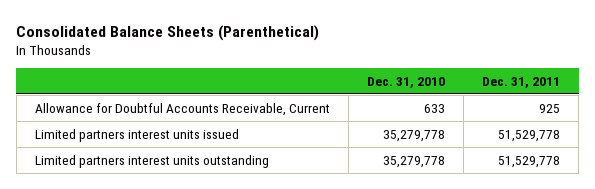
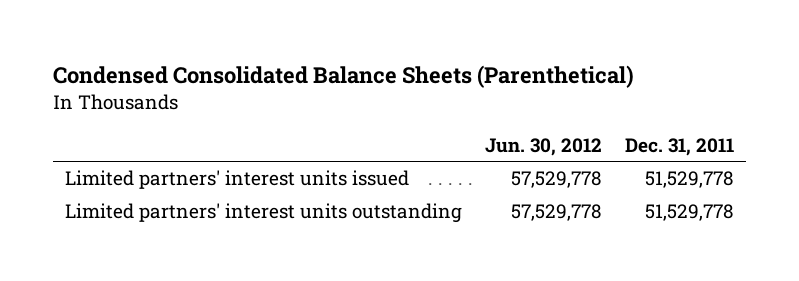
- Consolidated Balance Sheets (Parenthetical)
+ Condensed Consolidated Balance Sheets (Parenthetical)
- | Dec. 31, 2010 | Dec. 31, 2011
+ | Jun. 30, 2012 | Dec. 31, 2011
- Allowance for Doubtful Accounts Receivable, Current | 633 | 925
- Limited partners interest units issued | 35,279,778 | 51,529,778
- Limited partners interest units outstanding | 35,279,778 | 51,529,778
+ Limited partners' interest units issued | 57,529,778 | 51,529,778
+ Limited partners' interest units outstanding | 57,529,778 | 51,529,778

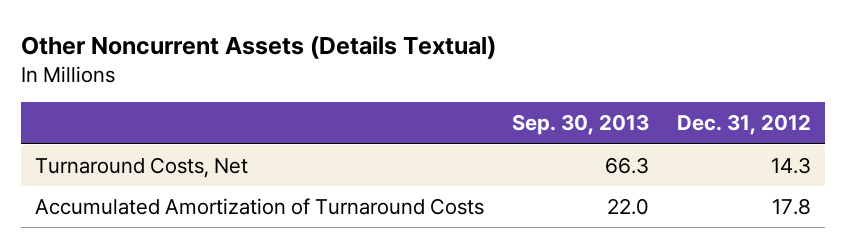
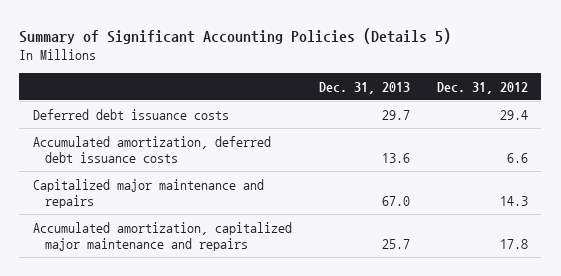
- Other Noncurrent Assets (Details Textual)
+ Summary of Significant Accounting Policies (Details 5)
- | Sep. 30, 2013 | Dec. 31, 2012
+ | Dec. 31, 2013 | Dec. 31, 2012
- Turnaround Costs, Net | 66.3 | 14.3
- Accumulated Amortization of Turnaround Costs | 22.0 | 17.8
+ Deferred debt issuance costs | 29.7 | 29.4
+ Accumulated amortization, deferred debt issuance costs | 13.6 | 6.6
+ Capitalized major maintenance and repairs | 67.0 | 14.3
+ Accumulated amortization, capitalized major maintenance and repairs | 25.7 | 17.8

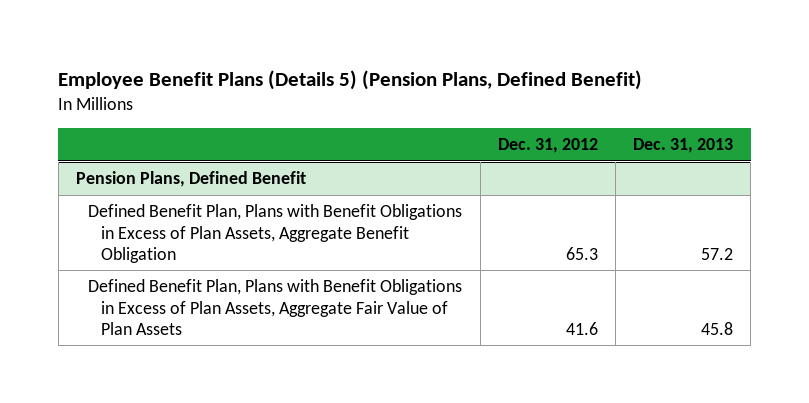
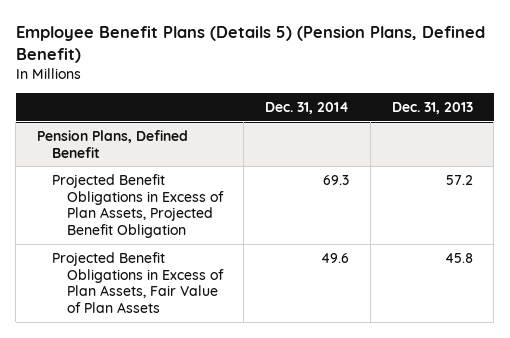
- | Dec. 31, 2012 | Dec. 31, 2013
+ | Dec. 31, 2014 | Dec. 31, 2013
@ Pension Plans, Defined Benefit
- Defined Benefit Plan, Plans with Benefit Obligations in Excess of Plan Assets, Aggregate Benefit Obligation | 65.3 | 57.2
- Defined Benefit Plan, Plans with Benefit Obligations in Excess of Plan Assets, Aggregate Fair Value of Plan Assets | 41.6 | 45.8
+ Projected Benefit Obligations in Excess of Plan Assets, Projected Benefit Obligation | 69.3 | 57.2
+ Projected Benefit Obligations in Excess of Plan Assets, Fair Value of Plan Assets | 49.6 | 45.8

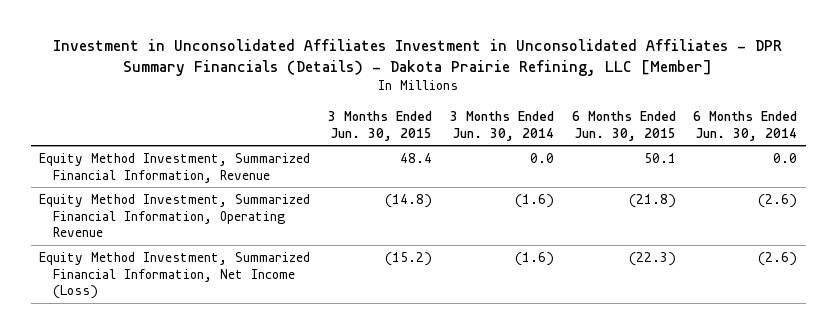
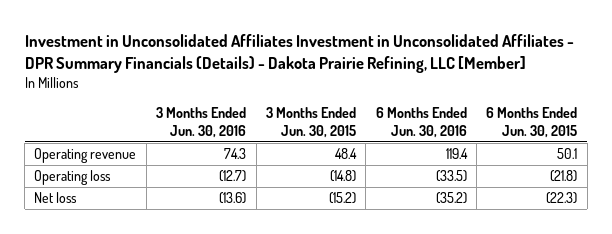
- | 3 Months Ended Jun. 30, 2015 | 3 Months Ended Jun. 30, 2014 | 6 Months Ended Jun. 30, 2015 | 6 Months Ended Jun. 30, 2014
+ | 3 Months Ended Jun. 30, 2016 | 3 Months Ended Jun. 30, 2015 | 6 Months Ended Jun. 30, 2016 | 6 Months Ended Jun. 30, 2015
- Equity Method Investment, Summarized Financial Information, Revenue | 48.4 | 0.0 | 50.1 | 0.0
- Equity Method Investment, Summarized Financial Information, Operating Revenue | (14.8) | (1.6) | (21.8) | (2.6)
- Equity Method Investment, Summarized Financial Information, Net Income (Loss) | (15.2) | (1.6) | (22.3) | (2.6)
+ Operating revenue | 74.3 | 48.4 | 119.4 | 50.1
+ Operating loss | (12.7) | (14.8) | (33.5) | (21.8)
+ Net loss | (13.6) | (15.2) | (35.2) | (22.3)

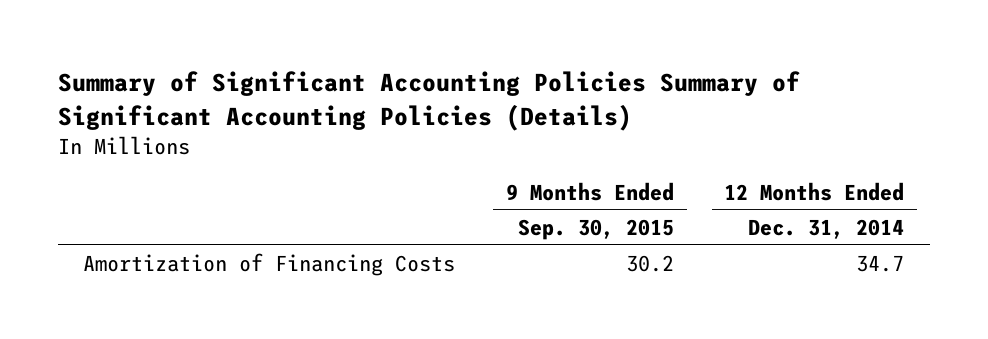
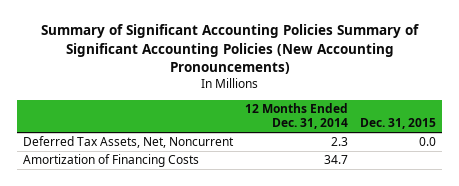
- Summary of Significant Accounting Policies Summary of Significant Accounting Policies (Details)
+ Summary of Significant Accounting Policies Summary of Significant Accounting Policies (New Accounting Pronouncements)
- | 9 Months Ended Sep. 30, 2015 | 12 Months Ended Dec. 31, 2014
+ | 12 Months Ended Dec. 31, 2014 | Dec. 31, 2015
+ Deferred Tax Assets, Net, Noncurrent | 2.3 | 0.0

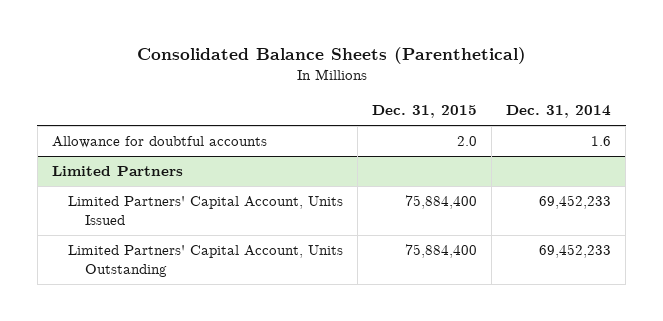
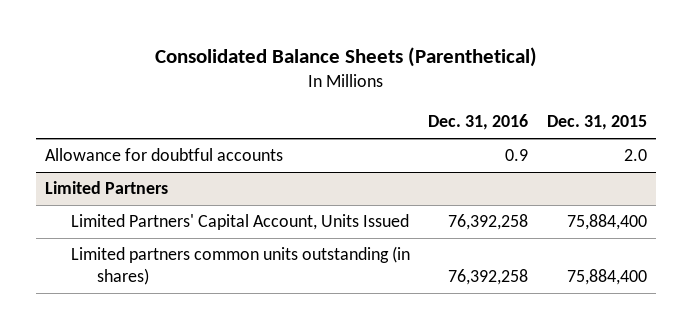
- | Dec. 31, 2015 | Dec. 31, 2014
+ | Dec. 31, 2016 | Dec. 31, 2015
@ Limited Partners
- Limited Partners' Capital Account, Units Outstanding | 75,884,400 | 69,452,233
+ Limited partners common units outstanding (in shares) | 76,392,258 | 75,884,400

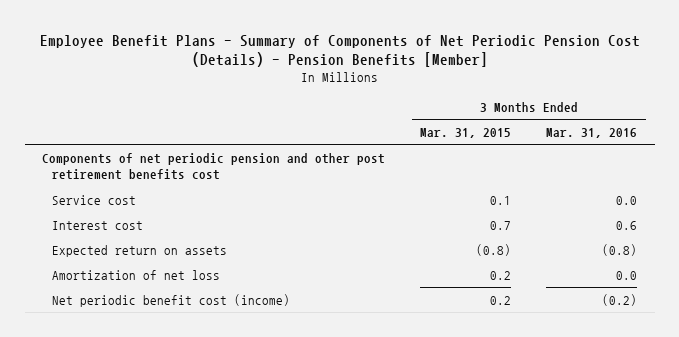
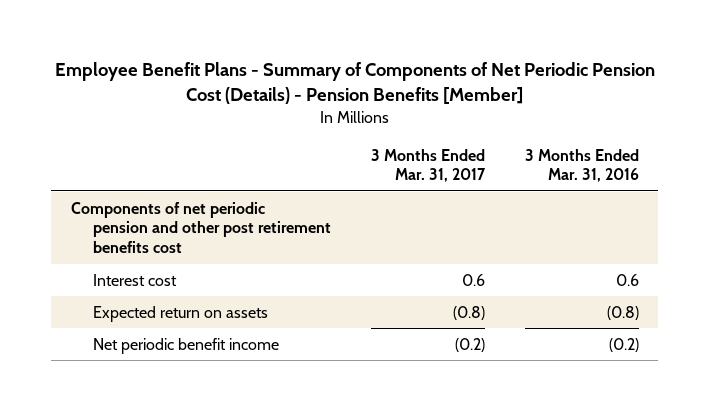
- | 3 Months Ended Mar. 31, 2015 | 3 Months Ended Mar. 31, 2016
+ | 3 Months Ended Mar. 31, 2017 | 3 Months Ended Mar. 31, 2016
- Service cost | 0.1 | 0.0
- Amortization of net loss | 0.2 | 0.0
- Net periodic benefit cost (income) | 0.2 | (0.2)
+ Net periodic benefit income | (0.2) | (0.2)

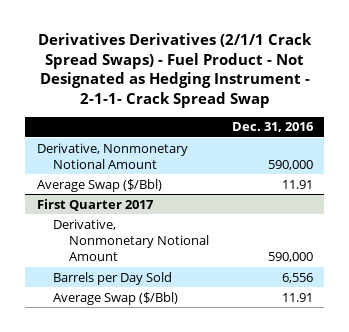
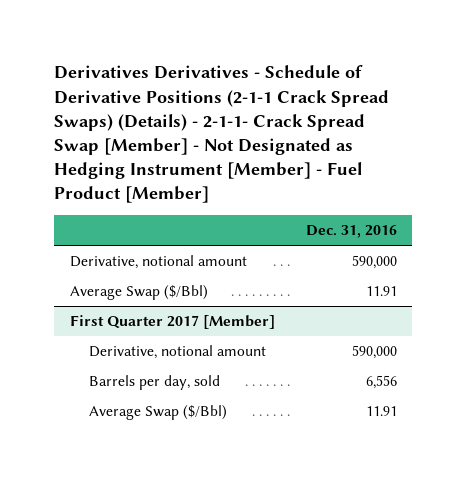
- Derivatives Derivatives (2/1/1 Crack Spread Swaps) - Fuel Product - Not Designated as Hedging Instrument - 2-1-1- Crack Spread Swap
+ Derivatives Derivatives - Schedule of Derivative Positions (2-1-1 Crack Spread Swaps) (Details) - 2-1-1- Crack Spread Swap [Member] - Not Designated as Hedging Instrument [Member] - Fuel Product [Member]
- Derivative, Nonmonetary Notional Amount | 590,000
+ Derivative, notional amount | 590,000
- First Quarter 2017
- Derivative, Nonmonetary Notional Amount | 590,000
- Barrels per Day Sold | 6,556
+ First Quarter 2017 [Member]
+ Derivative, notional amount | 590,000
+ Barrels per day, sold | 6,556

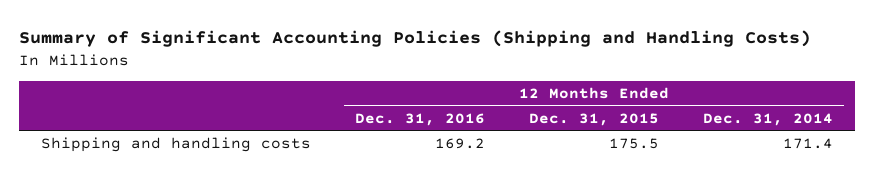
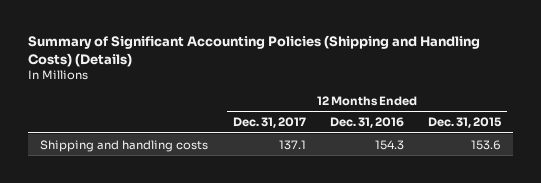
- Summary of Significant Accounting Policies (Shipping and Handling Costs)
+ Summary of Significant Accounting Policies (Shipping and Handling Costs) (Details)
- | 12 Months Ended Dec. 31, 2016 | 12 Months Ended Dec. 31, 2015 | 12 Months Ended Dec. 31, 2014
+ | 12 Months Ended Dec. 31, 2017 | 12 Months Ended Dec. 31, 2016 | 12 Months Ended Dec. 31, 2015
- Shipping and handling costs | 169.2 | 175.5 | 171.4
+ Shipping and handling costs | 137.1 | 154.3 | 153.6

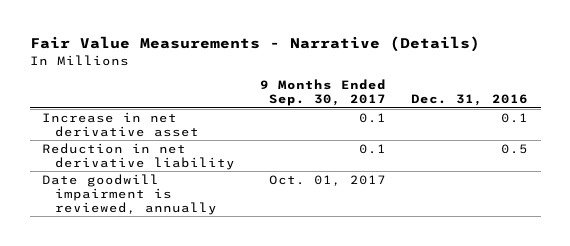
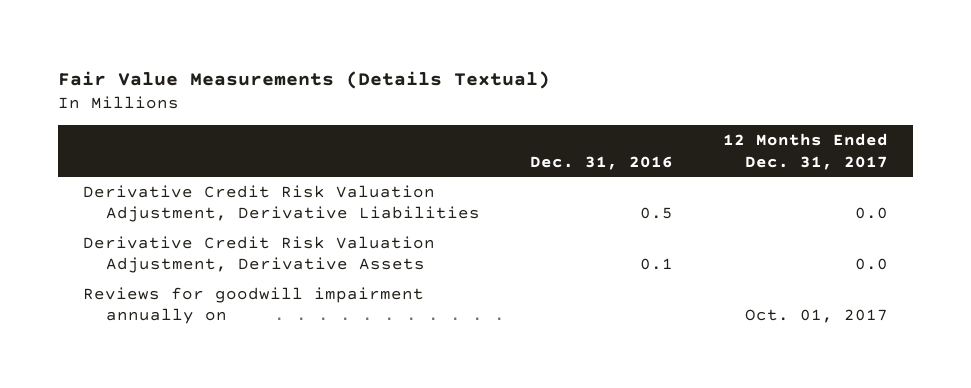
- Fair Value Measurements - Narrative (Details)
+ Fair Value Measurements (Details Textual)
- | 9 Months Ended Sep. 30, 2017 | Dec. 31, 2016
+ | Dec. 31, 2016 | 12 Months Ended Dec. 31, 2017
- Increase in net derivative asset | 0.1 | 0.1
- Reduction in net derivative liability | 0.1 | 0.5
- Date goodwill impairment is reviewed, annually | Oct. 01, 2017 |
+ Derivative Credit Risk Valuation Adjustment, Derivative Liabilities | 0.5 | 0.0
+ Derivative Credit Risk Valuation Adjustment, Derivative Assets | 0.1 | 0.0
+ Reviews for goodwill impairment annually on | | Oct. 01, 2017

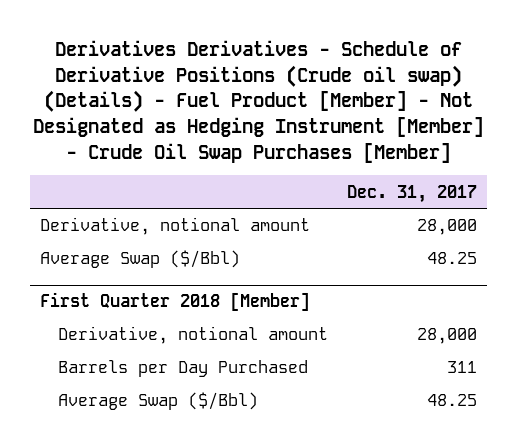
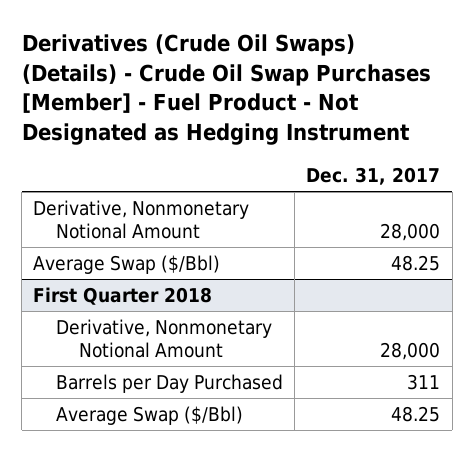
- Derivatives Derivatives - Schedule of Derivative Positions (Crude oil swap) (Details) - Fuel Product [Member] - Not Designated as Hedging Instrument [Member] - Crude Oil Swap Purchases [Member]
+ Derivatives (Crude Oil Swaps) (Details) - Crude Oil Swap Purchases [Member] - Fuel Product - Not Designated as Hedging Instrument
- Derivative, notional amount | 28,000
+ Derivative, Nonmonetary Notional Amount | 28,000
- First Quarter 2018 [Member]
- Derivative, notional amount | 28,000
+ First Quarter 2018
+ Derivative, Nonmonetary Notional Amount | 28,000

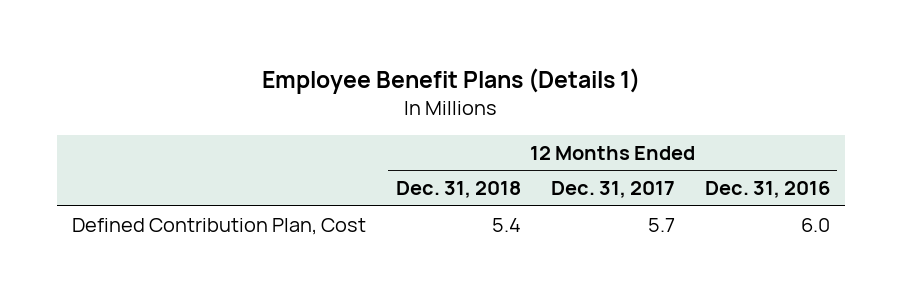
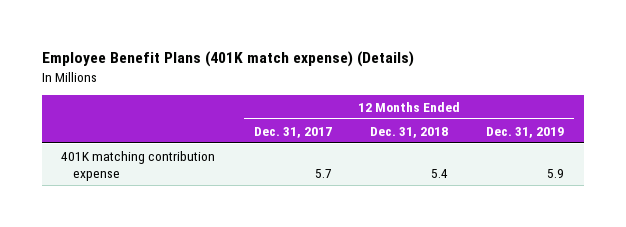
- Employee Benefit Plans (Details 1)
+ Employee Benefit Plans (401K match expense) (Details)
- | 12 Months Ended Dec. 31, 2018 | 12 Months Ended Dec. 31, 2017 | 12 Months Ended Dec. 31, 2016
+ | 12 Months Ended Dec. 31, 2017 | 12 Months Ended Dec. 31, 2018 | 12 Months Ended Dec. 31, 2019
- Defined Contribution Plan, Cost | 5.4 | 5.7 | 6.0
+ 401K matching contribution expense | 5.7 | 5.4 | 5.9

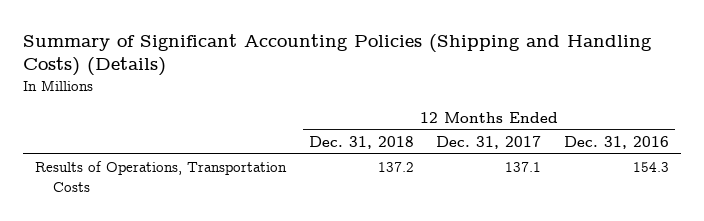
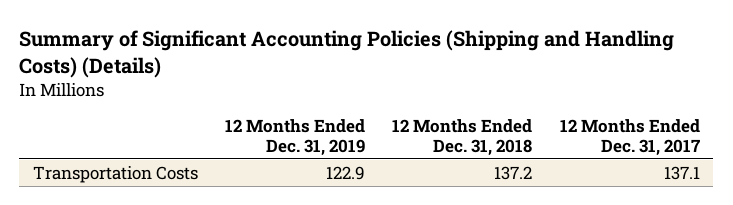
- | 12 Months Ended Dec. 31, 2018 | 12 Months Ended Dec. 31, 2017 | 12 Months Ended Dec. 31, 2016
+ | 12 Months Ended Dec. 31, 2019 | 12 Months Ended Dec. 31, 2018 | 12 Months Ended Dec. 31, 2017
- Results of Operations, Transportation Costs | 137.2 | 137.1 | 154.3
+ Transportation Costs | 122.9 | 137.2 | 137.1

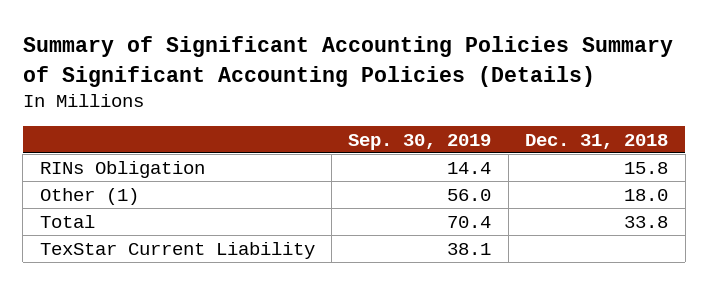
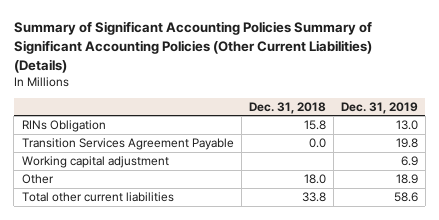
- Summary of Significant Accounting Policies Summary of Significant Accounting Policies (Details)
+ Summary of Significant Accounting Policies Summary of Significant Accounting Policies (Other Current Liabilities) (Details)
- | Sep. 30, 2019 | Dec. 31, 2018
+ | Dec. 31, 2018 | Dec. 31, 2019
- Other (1) | 56.0 | 18.0
- Total | 70.4 | 33.8
- TexStar Current Liability | 38.1 |
+ Transition Services Agreement Payable | 0.0 | 19.8
+ Working capital adjustment | | 6.9
+ Other | 18.0 | 18.9
+ Total other current liabilities | 33.8 | 58.6

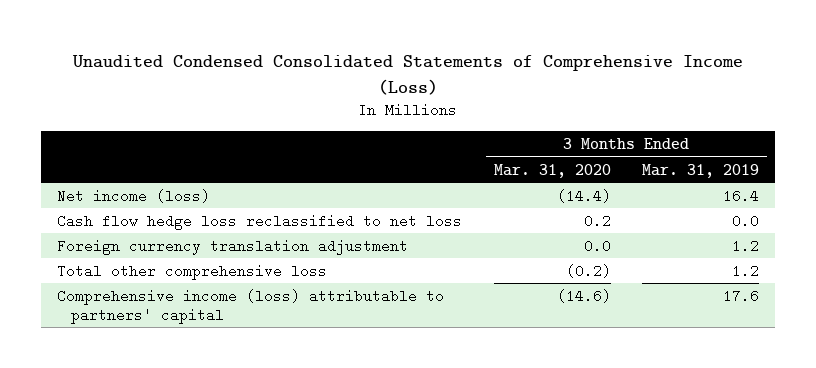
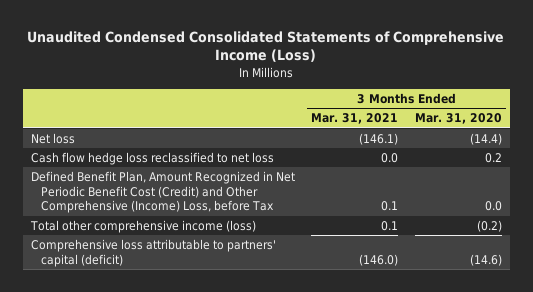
- | 3 Months Ended Mar. 31, 2020 | 3 Months Ended Mar. 31, 2019
+ | 3 Months Ended Mar. 31, 2021 | 3 Months Ended Mar. 31, 2020
- Net income (loss) | (14.4) | 16.4
+ Net loss | (146.1) | (14.4)
- Foreign currency translation adjustment | 0.0 | 1.2
- Total other comprehensive loss | (0.2) | 1.2
- Comprehensive income (loss) attributable to partners' capital | (14.6) | 17.6
+ Defined Benefit Plan, Amount Recognized in Net Periodic Benefit Cost (Credit) and Other Comprehensive (Income) Loss, before Tax | 0.1 | 0.0
+ Total other comprehensive income (loss) | 0.1 | (0.2)
+ Comprehensive loss attributable to partners' capital (deficit) | (146.0) | (14.6)

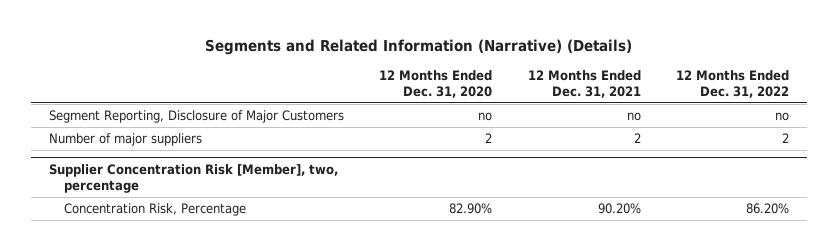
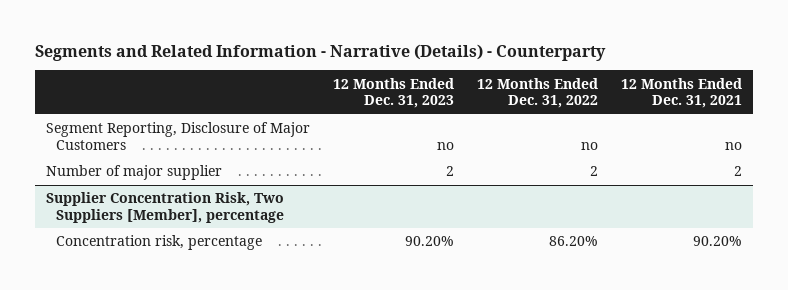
- Segments and Related Information (Narrative) (Details)
+ Segments and Related Information - Narrative (Details) - Counterparty
- | 12 Months Ended Dec. 31, 2020 | 12 Months Ended Dec. 31, 2021 | 12 Months Ended Dec. 31, 2022
+ | 12 Months Ended Dec. 31, 2023 | 12 Months Ended Dec. 31, 2022 | 12 Months Ended Dec. 31, 2021
- Number of major suppliers | 2 | 2 | 2
- Supplier Concentration Risk [Member], two, percentage
- Concentration Risk, Percentage | 82.90% | 90.20% | 86.20%
+ Number of major supplier | 2 | 2 | 2
+ Supplier Concentration Risk, Two Suppliers [Member], percentage
+ Concentration risk, percentage | 90.20% | 86.20% | 90.20%

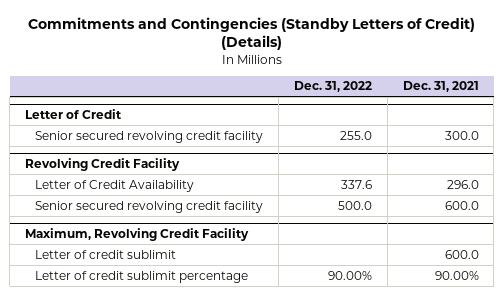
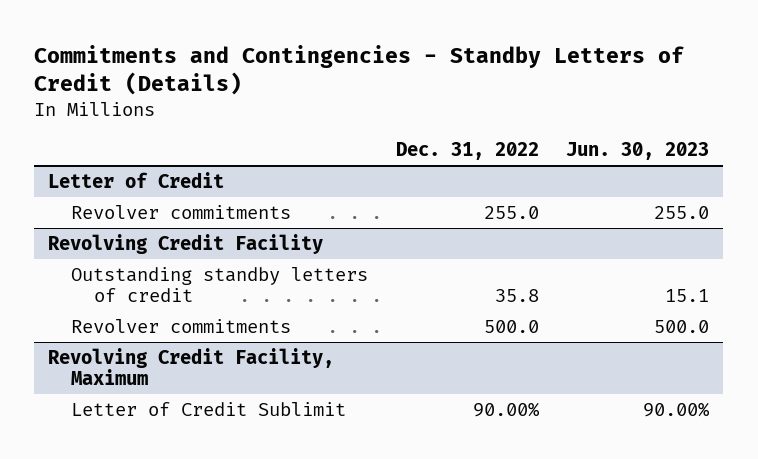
- Commitments and Contingencies (Standby Letters of Credit) (Details)
+ Commitments and Contingencies - Standby Letters of Credit (Details)
- | Dec. 31, 2022 | Dec. 31, 2021
+ | Dec. 31, 2022 | Jun. 30, 2023
@ Letter of Credit
- Senior secured revolving credit facility | 255.0 | 300.0
+ Revolver commitments | 255.0 | 255.0
@ Revolving Credit Facility
- Letter of Credit Availability | 337.6 | 296.0
- Senior secured revolving credit facility | 500.0 | 600.0
- Maximum, Revolving Credit Facility
- Letter of credit sublimit | | 600.0
- Letter of credit sublimit percentage | 90.00% | 90.00%
@ Revolving Credit Facility
+ Outstanding standby letters of credit | 35.8 | 15.1
+ Revolver commitments | 500.0 | 500.0
+ Revolving Credit Facility, Maximum
+ Letter of Credit Sublimit | 90.00% | 90.00%

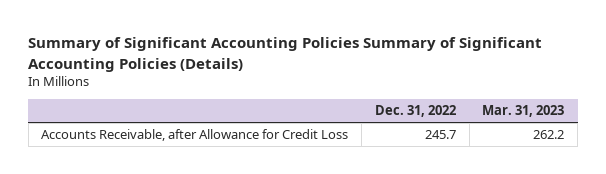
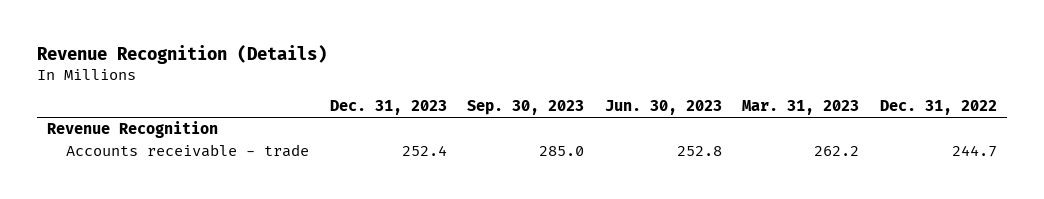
- Summary of Significant Accounting Policies Summary of Significant Accounting Policies (Details)
+ Revenue Recognition (Details)
- | Dec. 31, 2022 | Mar. 31, 2023
+ | Dec. 31, 2023 | Sep. 30, 2023 | Jun. 30, 2023 | Mar. 31, 2023 | Dec. 31, 2022
- Accounts Receivable, after Allowance for Credit Loss | 245.7 | 262.2
+ Revenue Recognition
+ Accounts receivable - trade | 252.4 | 285.0 | 252.8 | 262.2 | 244.7

